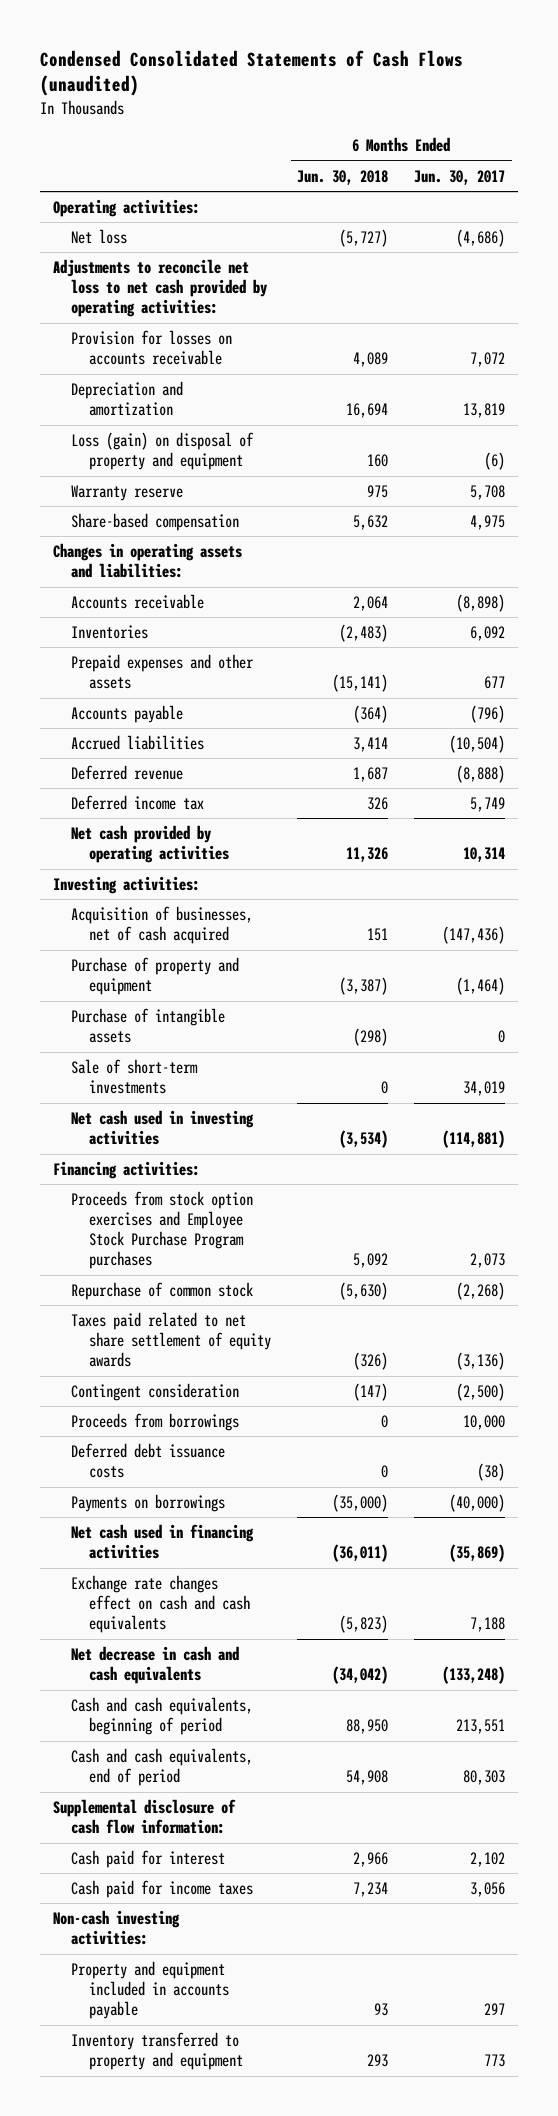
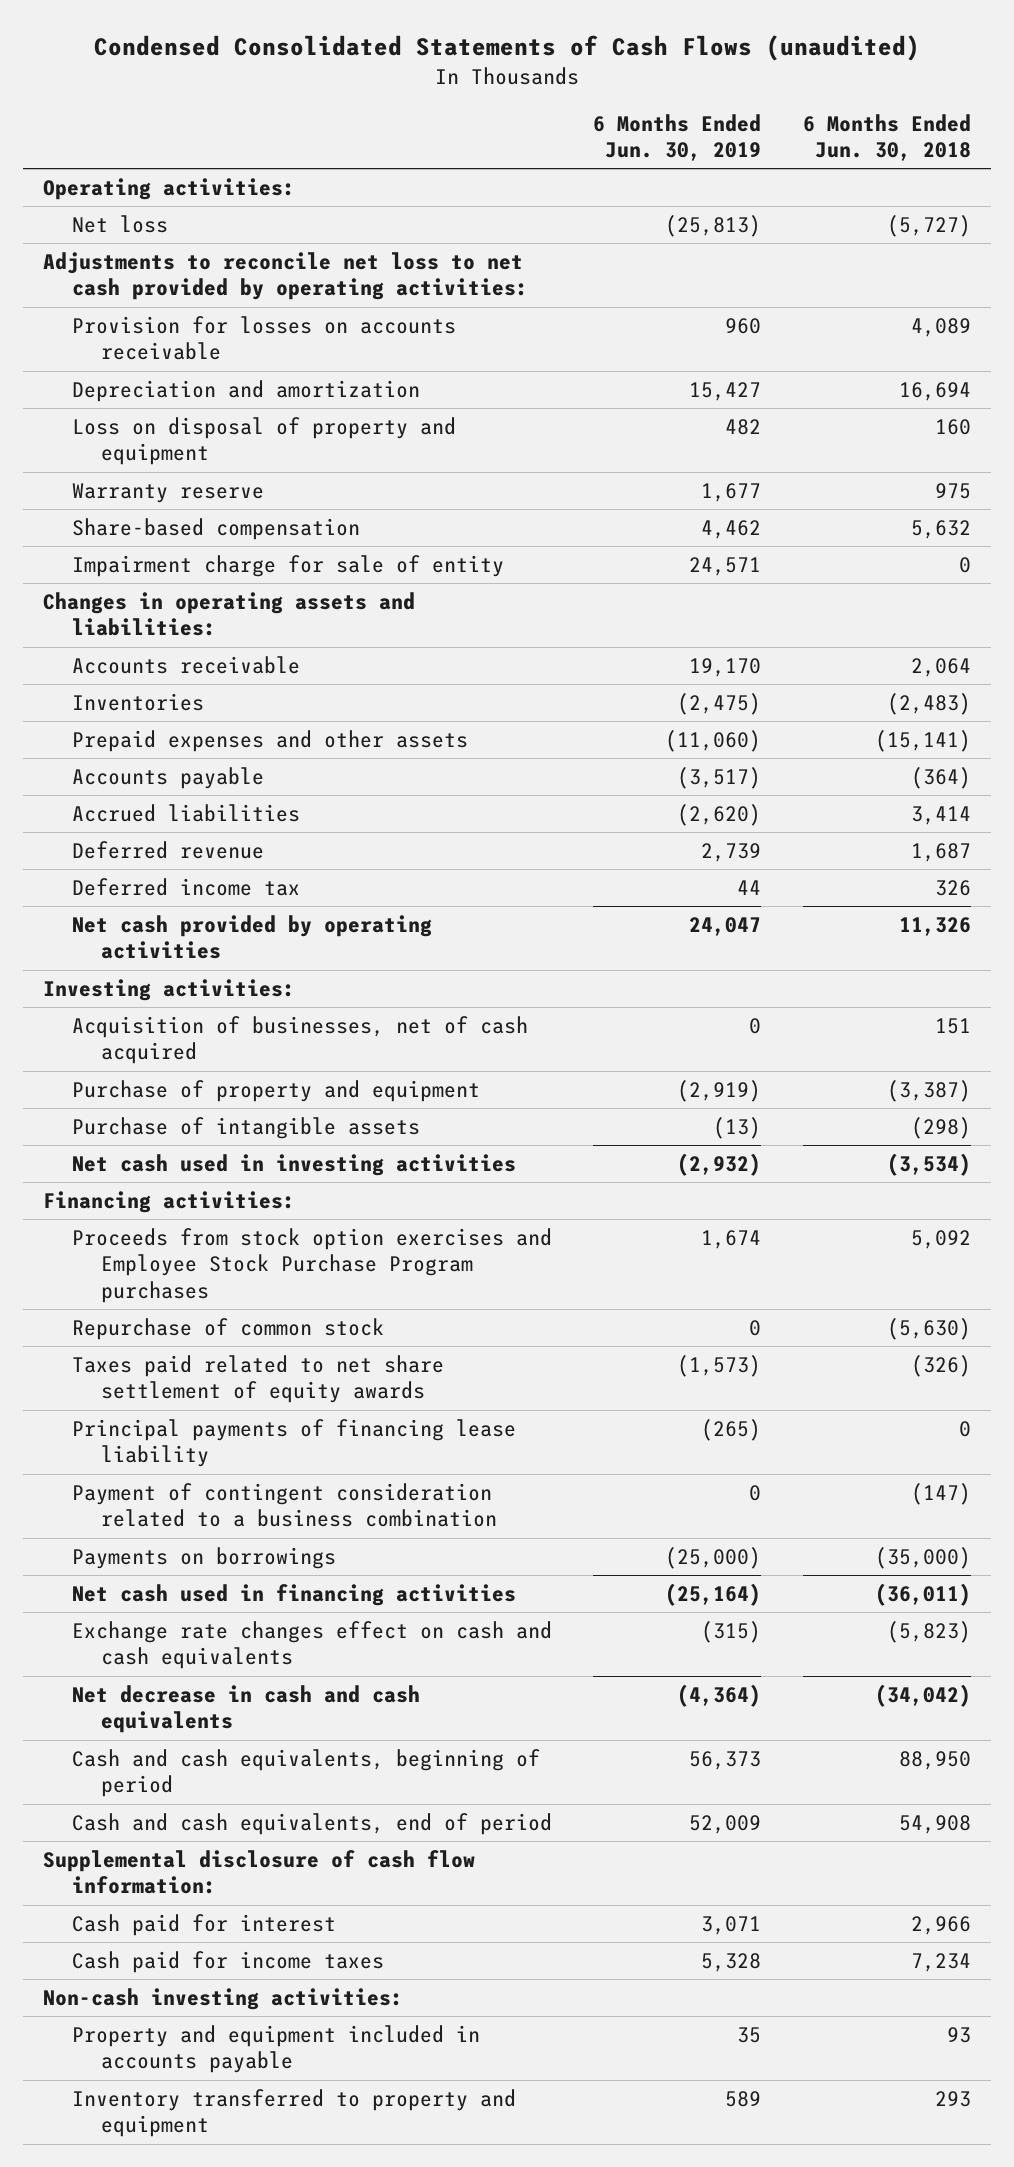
- | 6 Months Ended Jun. 30, 2018 | 6 Months Ended Jun. 30, 2017
+ | 6 Months Ended Jun. 30, 2019 | 6 Months Ended Jun. 30, 2018
- Loss (gain) on disposal of property and equipment | 160 | (6)
+ Loss on disposal of property and equipment | 482 | 160
+ Impairment charge for sale of entity | 24,571 | 0
- Sale of short-term investments | 0 | 34,019
- Contingent consideration | (147) | (2,500)
- Proceeds from borrowings | 0 | 10,000
- Deferred debt issuance costs | 0 | (38)
+ Principal payments of financing lease liability | (265) | 0
+ Payment of contingent consideration related to a business combination | 0 | (147)

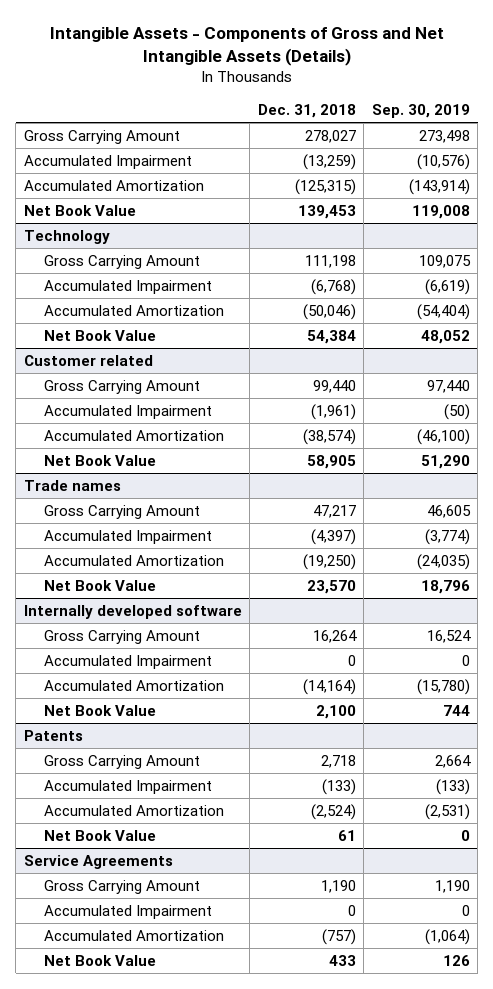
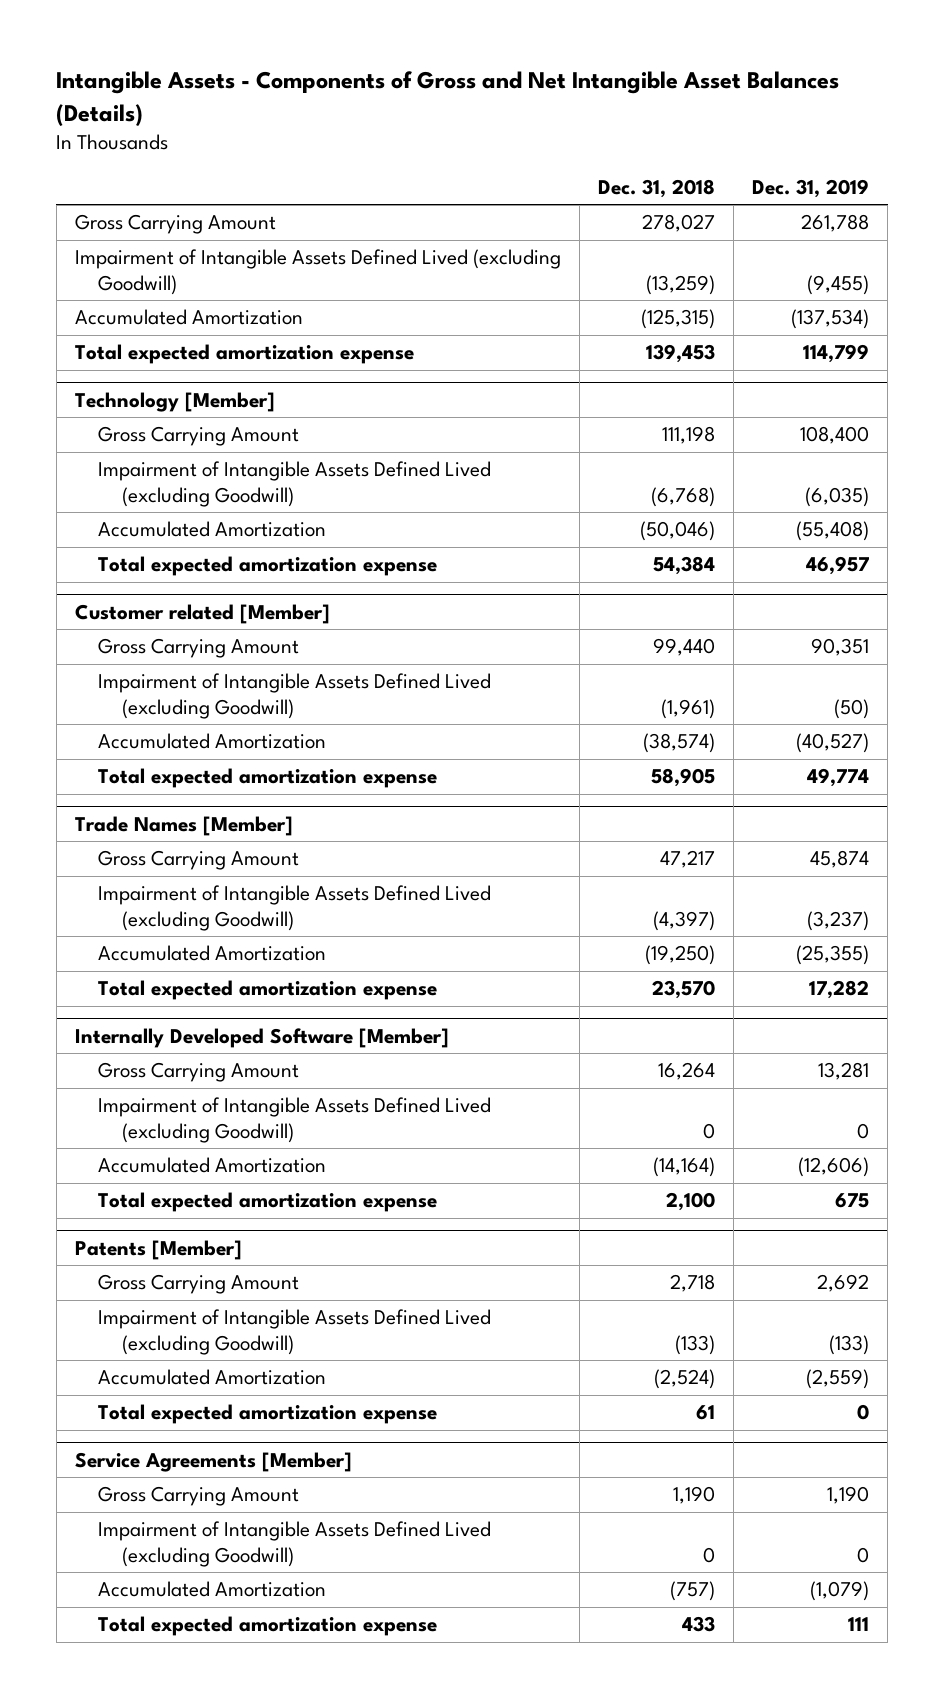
- Intangible Assets - Components of Gross and Net Intangible Assets (Details)
+ Intangible Assets - Components of Gross and Net Intangible Asset Balances (Details)
- | Dec. 31, 2018 | Sep. 30, 2019
+ | Dec. 31, 2018 | Dec. 31, 2019
- Accumulated Impairment | (13,259) | (10,576)
+ Impairment of Intangible Assets Defined Lived (excluding Goodwill) | (13,259) | (9,455)
- Net Book Value | 139,453 | 119,008
- Technology
+ Total expected amortization expense | 139,453 | 114,799
+ Technology [Member]
- Accumulated Impairment | (6,768) | (6,619)
+ Impairment of Intangible Assets Defined Lived (excluding Goodwill) | (6,768) | (6,035)
- Net Book Value | 54,384 | 48,052
- Customer related
+ Total expected amortization expense | 54,384 | 46,957
+ Customer related [Member]
- Accumulated Impairment | (1,961) | (50)
+ Impairment of Intangible Assets Defined Lived (excluding Goodwill) | (1,961) | (50)
- Net Book Value | 58,905 | 51,290
- Trade names
+ Total expected amortization expense | 58,905 | 49,774
+ Trade Names [Member]
- Accumulated Impairment | (4,397) | (3,774)
+ Impairment of Intangible Assets Defined Lived (excluding Goodwill) | (4,397) | (3,237)
- Net Book Value | 23,570 | 18,796
- Internally developed software
+ Total expected amortization expense | 23,570 | 17,282
+ Internally Developed Software [Member]
- Accumulated Impairment | 0 | 0
+ Impairment of Intangible Assets Defined Lived (excluding Goodwill) | 0 | 0
- Net Book Value | 2,100 | 744
- Patents
+ Total expected amortization expense | 2,100 | 675
+ Patents [Member]
- Accumulated Impairment | (133) | (133)
+ Impairment of Intangible Assets Defined Lived (excluding Goodwill) | (133) | (133)
- Net Book Value | 61 | 0
- Service Agreements
+ Total expected amortization expense | 61 | 0
+ Service Agreements [Member]
- Accumulated Impairment | 0 | 0
+ Impairment of Intangible Assets Defined Lived (excluding Goodwill) | 0 | 0
- Net Book Value | 433 | 126
+ Total expected amortization expense | 433 | 111

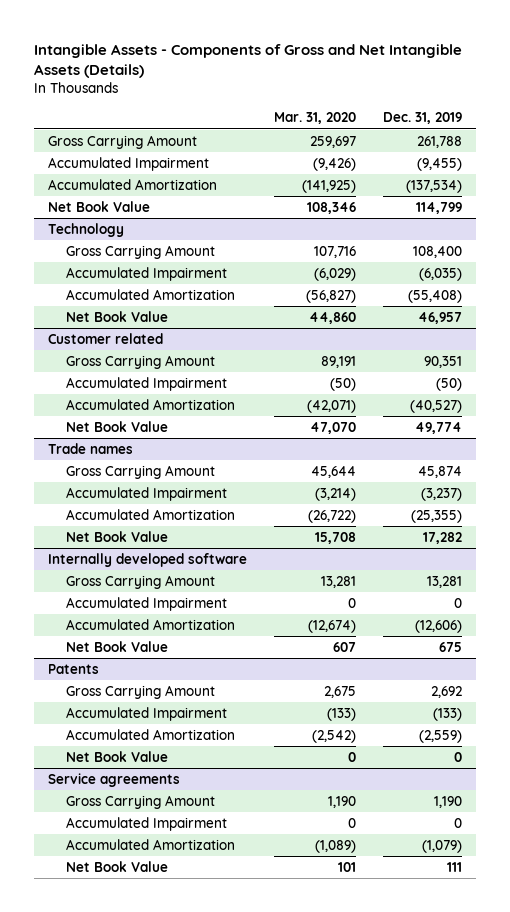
- Intangible Assets - Components of Gross and Net Intangible Asset Balances (Details)
+ Intangible Assets - Components of Gross and Net Intangible Assets (Details)
- | Dec. 31, 2018 | Dec. 31, 2019
+ | Mar. 31, 2020 | Dec. 31, 2019
- Impairment of Intangible Assets Defined Lived (excluding Goodwill) | (13,259) | (9,455)
+ Accumulated Impairment | (9,426) | (9,455)
- Total expected amortization expense | 139,453 | 114,799
- Technology [Member]
+ Net Book Value | 108,346 | 114,799
+ Technology
- Impairment of Intangible Assets Defined Lived (excluding Goodwill) | (6,768) | (6,035)
+ Accumulated Impairment | (6,029) | (6,035)
- Total expected amortization expense | 54,384 | 46,957
- Customer related [Member]
+ Net Book Value | 44,860 | 46,957
+ Customer related
- Impairment of Intangible Assets Defined Lived (excluding Goodwill) | (1,961) | (50)
+ Accumulated Impairment | (50) | (50)
- Total expected amortization expense | 58,905 | 49,774
- Trade Names [Member]
+ Net Book Value | 47,070 | 49,774
+ Trade names
- Impairment of Intangible Assets Defined Lived (excluding Goodwill) | (4,397) | (3,237)
+ Accumulated Impairment | (3,214) | (3,237)
- Total expected amortization expense | 23,570 | 17,282
- Internally Developed Software [Member]
+ Net Book Value | 15,708 | 17,282
+ Internally developed software
- Impairment of Intangible Assets Defined Lived (excluding Goodwill) | 0 | 0
+ Accumulated Impairment | 0 | 0
- Total expected amortization expense | 2,100 | 675
- Patents [Member]
+ Net Book Value | 607 | 675
+ Patents
- Impairment of Intangible Assets Defined Lived (excluding Goodwill) | (133) | (133)
+ Accumulated Impairment | (133) | (133)
- Total expected amortization expense | 61 | 0
- Service Agreements [Member]
+ Net Book Value | 0 | 0
+ Service agreements
- Impairment of Intangible Assets Defined Lived (excluding Goodwill) | 0 | 0
+ Accumulated Impairment | 0 | 0
- Total expected amortization expense | 433 | 111
+ Net Book Value | 101 | 111

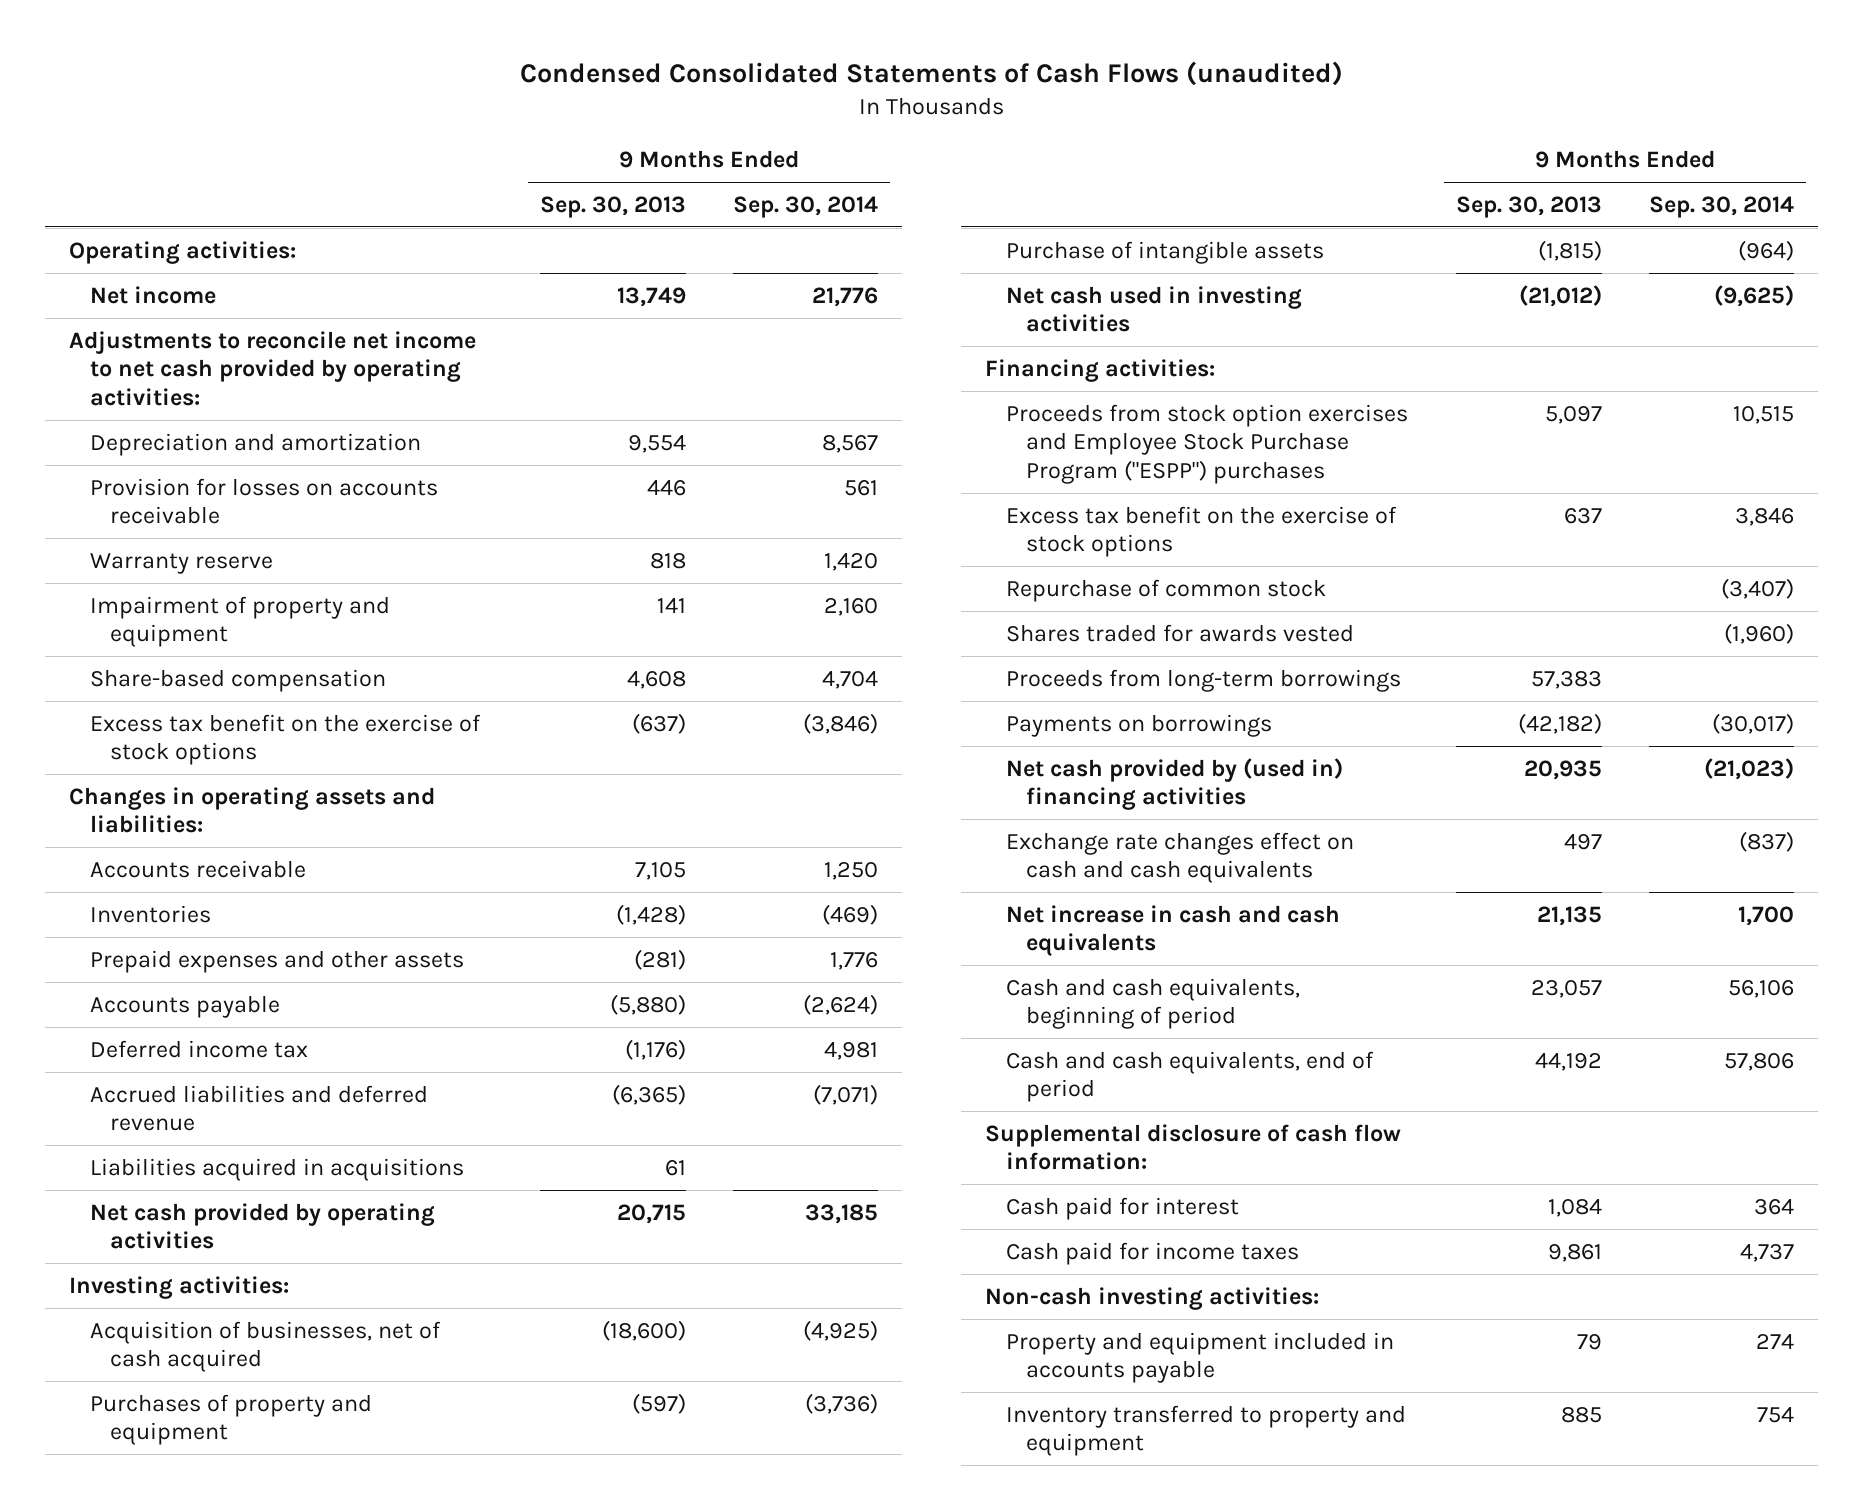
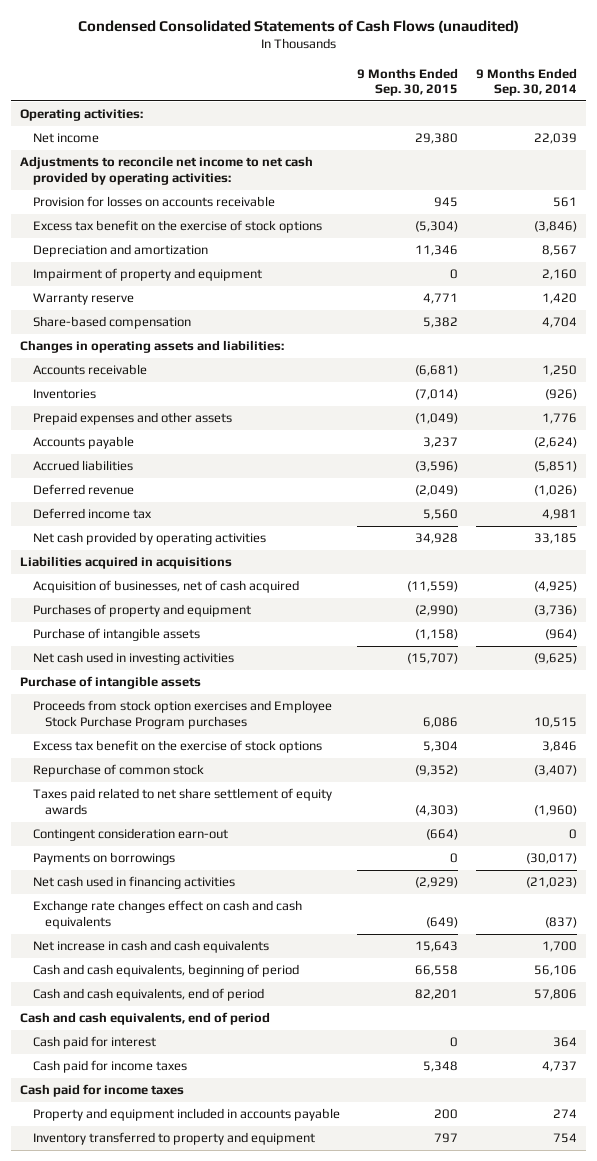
- | 9 Months Ended Sep. 30, 2013 | 9 Months Ended Sep. 30, 2014
+ | 9 Months Ended Sep. 30, 2015 | 9 Months Ended Sep. 30, 2014
- Net income | 13,749 | 21,776
+ Net income | 29,380 | 22,039
moved up: Excess tax benefit on the exercise of stock options | (5,304) | (3,846)
moved down: Depreciation and amortization | 11,346 | 8,567
moved down: Warranty reserve | 4,771 | 1,420
- Inventories | (1,428) | (469)
+ Inventories | (7,014) | (926)
+ Accrued liabilities | (3,596) | (5,851)
+ Deferred revenue | (2,049) | (1,026)
- Accrued liabilities and deferred revenue | (6,365) | (7,071)
- Investing activities:
moved down: Liabilities acquired in acquisitions
- Financing activities:
- Proceeds from stock option exercises and Employee Stock Purchase Program ("ESPP") purchases | 5,097 | 10,515
+ Purchase of intangible assets
+ Proceeds from stock option exercises and Employee Stock Purchase Program purchases | 6,086 | 10,515
- Shares traded for awards vested | | (1,960)
- Proceeds from long-term borrowings | 57,383 |
+ Taxes paid related to net share settlement of equity awards | (4,303) | (1,960)
+ Contingent consideration earn-out | (664) | 0
- Net cash provided by (used in) financing activities | 20,935 | (21,023)
+ Net cash used in financing activities | (2,929) | (21,023)
- Supplemental disclosure of cash flow information:
+ Cash and cash equivalents, end of period
- Non-cash investing activities:
+ Cash paid for income taxes

